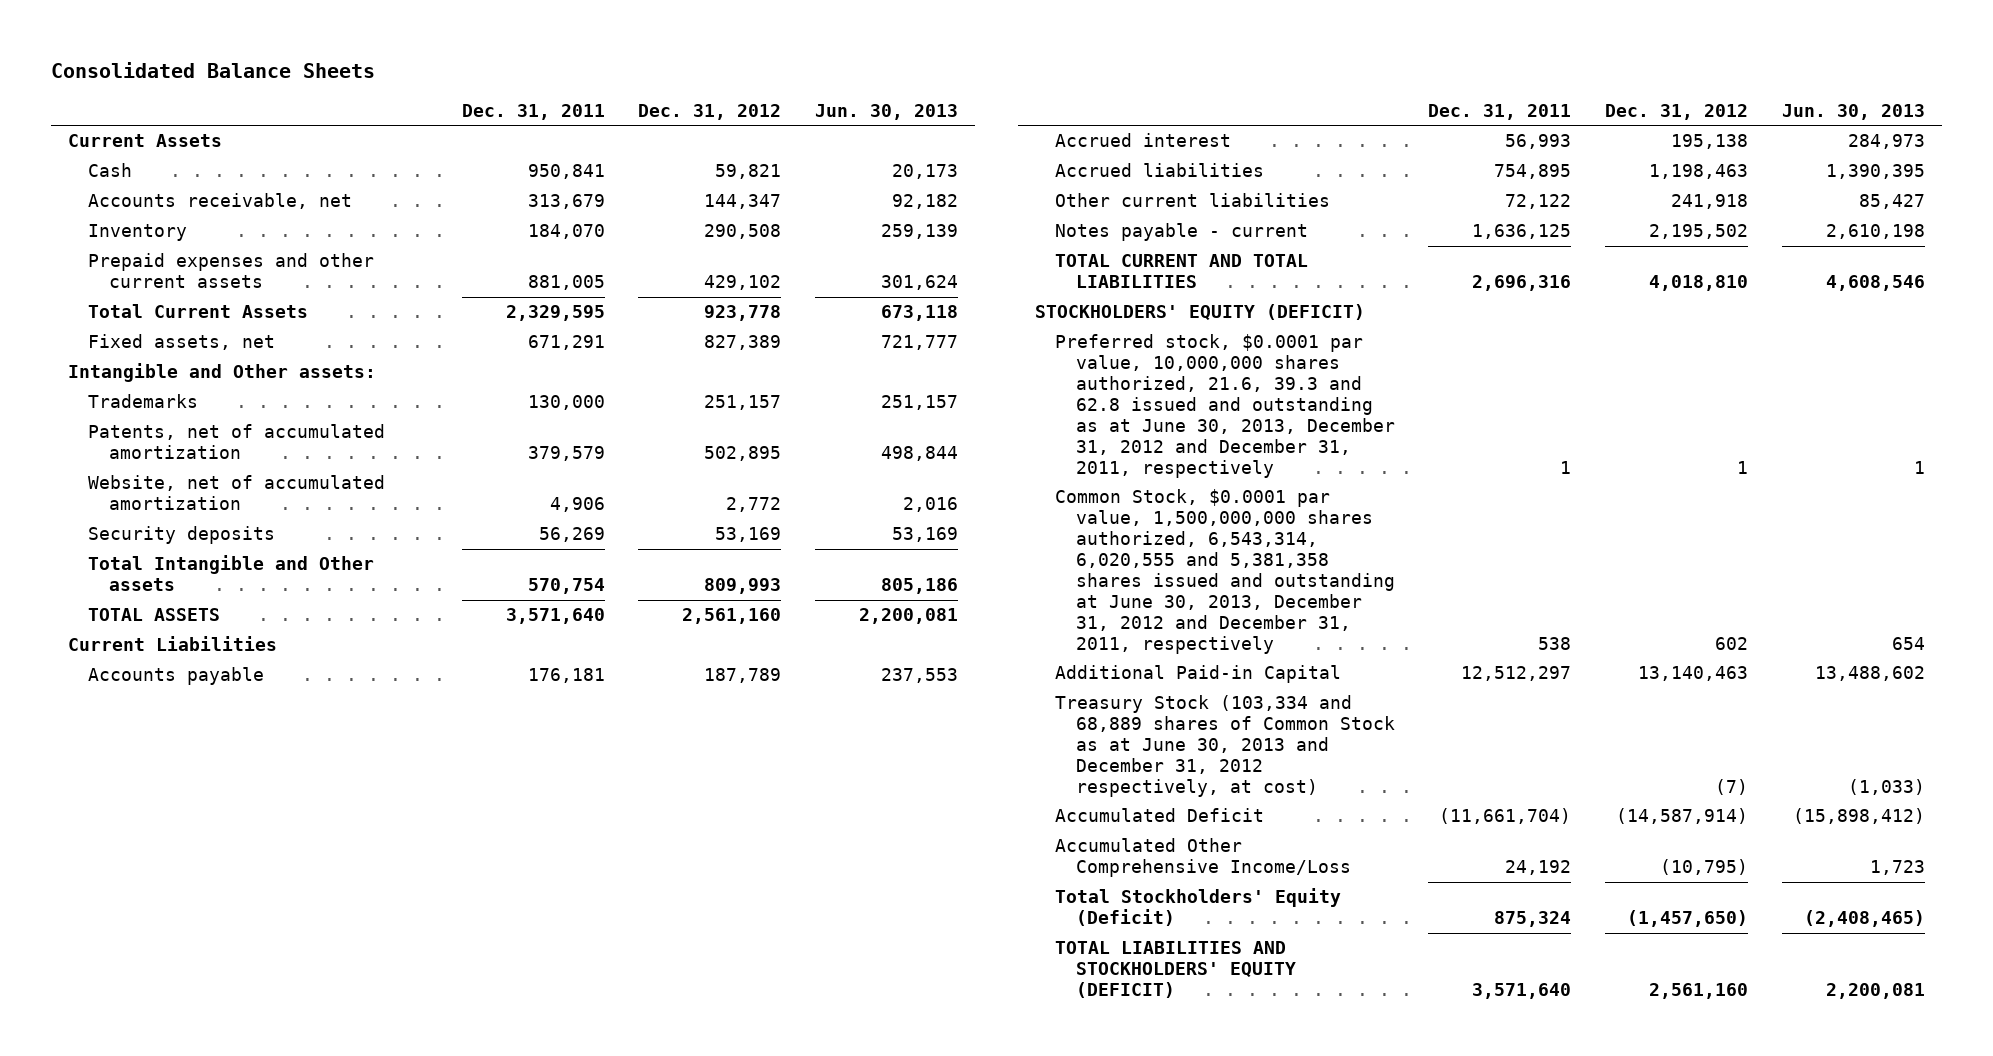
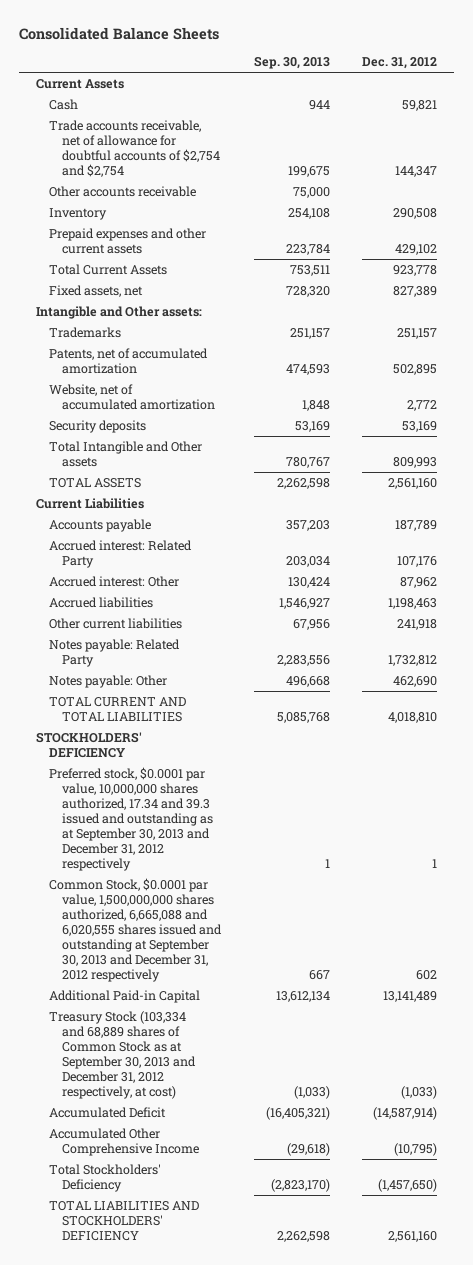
- | Dec. 31, 2011 | Dec. 31, 2012 | Jun. 30, 2013
+ | Sep. 30, 2013 | Dec. 31, 2012
- Accounts receivable, net | 313,679 | 144,347 | 92,182
+ Trade accounts receivable, net of allowance for doubtful accounts of $2,754 and $2,754 | 199,675 | 144,347
+ Other accounts receivable | 75,000 |
- Accrued interest | 56,993 | 195,138 | 284,973
+ Accrued interest: Related Party | 203,034 | 107,176
+ Accrued interest: Other | 130,424 | 87,962
- Notes payable - current | 1,636,125 | 2,195,502 | 2,610,198
+ Notes payable: Related Party | 2,283,556 | 1,732,812
+ Notes payable: Other | 496,668 | 462,690
- STOCKHOLDERS' EQUITY (DEFICIT)
- Preferred stock, $0.0001 par value, 10,000,000 shares authorized, 21.6, 39.3 and 62.8 issued and outstanding as at June 30, 2013, December 31, 2012 and December 31, 2011, respectively | 1 | 1 | 1
- Common Stock, $0.0001 par value, 1,500,000,000 shares authorized, 6,543,314, 6,020,555 and 5,381,358 shares issued and outstanding at June 30, 2013, December 31, 2012 and December 31, 2011, respectively | 538 | 602 | 654
- Additional Paid-in Capital | 12,512,297 | 13,140,463 | 13,488,602
- Treasury Stock (103,334 and 68,889 shares of Common Stock as at June 30, 2013 and December 31, 2012 respectively, at cost) | | (7) | (1,033)
+ STOCKHOLDERS' DEFICIENCY
+ Preferred stock, $0.0001 par value, 10,000,000 shares authorized, 17.34 and 39.3 issued and outstanding as at September 30, 2013 and December 31, 2012 respectively | 1 | 1
+ Common Stock, $0.0001 par value, 1,500,000,000 shares authorized, 6,665,088 and 6,020,555 shares issued and outstanding at September 30, 2013 and December 31, 2012 respectively | 667 | 602
+ Additional Paid-in Capital | 13,612,134 | 13,141,489
+ Treasury Stock (103,334 and 68,889 shares of Common Stock as at September 30, 2013 and December 31, 2012 respectively, at cost) | (1,033) | (1,033)
- Accumulated Other Comprehensive Income/Loss | 24,192 | (10,795) | 1,723
- Total Stockholders' Equity (Deficit) | 875,324 | (1,457,650) | (2,408,465)
- TOTAL LIABILITIES AND STOCKHOLDERS' EQUITY (DEFICIT) | 3,571,640 | 2,561,160 | 2,200,081
+ Accumulated Other Comprehensive Income | (29,618) | (10,795)
+ Total Stockholders' Deficiency | (2,823,170) | (1,457,650)
+ TOTAL LIABILITIES AND STOCKHOLDERS' DEFICIENCY | 2,262,598 | 2,561,160

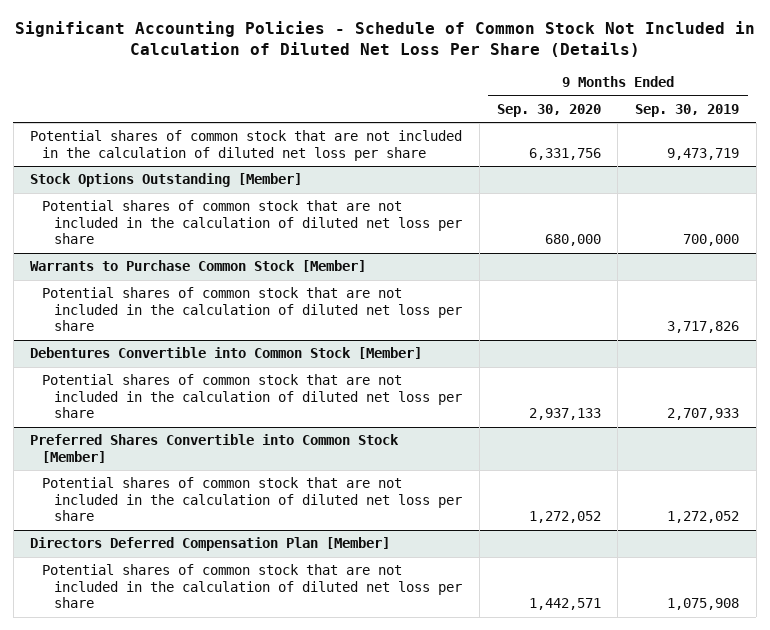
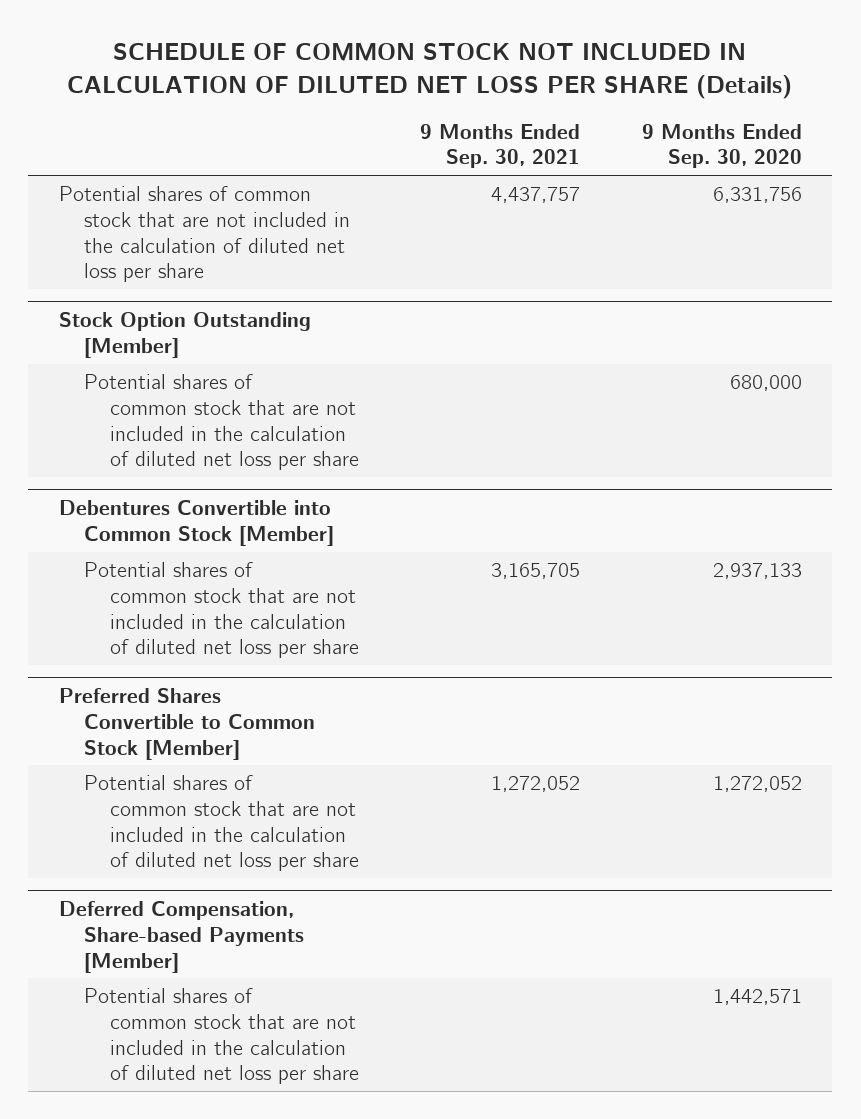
- Significant Accounting Policies - Schedule of Common Stock Not Included in Calculation of Diluted Net Loss Per Share (Details)
+ SCHEDULE OF COMMON STOCK NOT INCLUDED IN CALCULATION OF DILUTED NET LOSS PER SHARE (Details)
- | 9 Months Ended Sep. 30, 2020 | 9 Months Ended Sep. 30, 2019
+ | 9 Months Ended Sep. 30, 2021 | 9 Months Ended Sep. 30, 2020
- Stock Options Outstanding [Member]
+ Stock Option Outstanding [Member]
- Warrants to Purchase Common Stock [Member]
- Potential shares of common stock that are not included in the calculation of diluted net loss per share | | 3,717,826
- Preferred Shares Convertible into Common Stock [Member]
+ Preferred Shares Convertible to Common Stock [Member]
- Directors Deferred Compensation Plan [Member]
+ Deferred Compensation, Share-based Payments [Member]

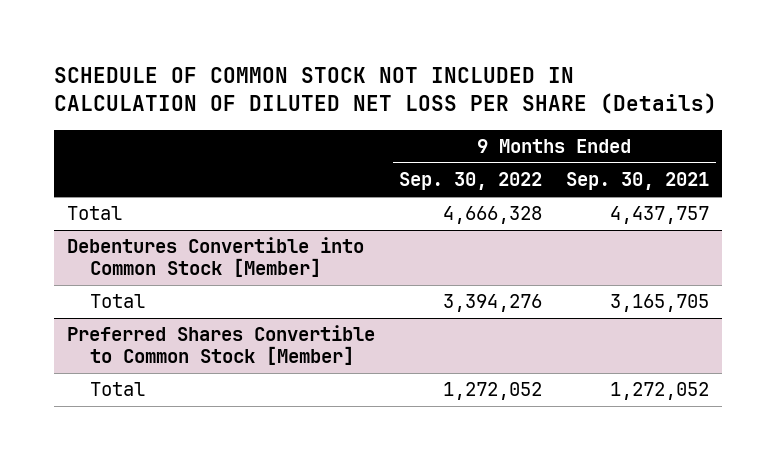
- | 9 Months Ended Sep. 30, 2021 | 9 Months Ended Sep. 30, 2020
+ | 9 Months Ended Sep. 30, 2022 | 9 Months Ended Sep. 30, 2021
- Potential shares of common stock that are not included in the calculation of diluted net loss per share | 4,437,757 | 6,331,756
- Stock Option Outstanding [Member]
- Potential shares of common stock that are not included in the calculation of diluted net loss per share | | 680,000
+ Total | 4,666,328 | 4,437,757
@ Debentures Convertible into Common Stock [Member]
- Potential shares of common stock that are not included in the calculation of diluted net loss per share | 3,165,705 | 2,937,133
+ Total | 3,394,276 | 3,165,705
@ Preferred Shares Convertible to Common Stock [Member]
- Potential shares of common stock that are not included in the calculation of diluted net loss per share | 1,272,052 | 1,272,052
- Deferred Compensation, Share-based Payments [Member]
- Potential shares of common stock that are not included in the calculation of diluted net loss per share | | 1,442,571
@ Preferred Shares Convertible to Common Stock [Member]
+ Total | 1,272,052 | 1,272,052

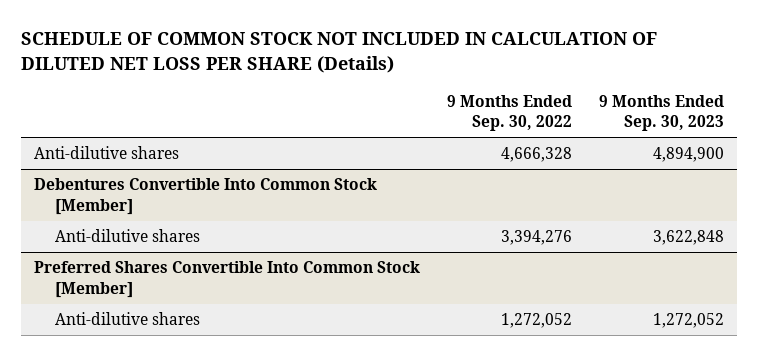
- | 9 Months Ended Sep. 30, 2022 | 9 Months Ended Sep. 30, 2021
+ | 9 Months Ended Sep. 30, 2022 | 9 Months Ended Sep. 30, 2023
- Total | 4,666,328 | 4,437,757
- Debentures Convertible into Common Stock [Member]
- Total | 3,394,276 | 3,165,705
- Preferred Shares Convertible to Common Stock [Member]
- Total | 1,272,052 | 1,272,052
+ Anti-dilutive shares | 4,666,328 | 4,894,900
+ Debentures Convertible Into Common Stock [Member]
+ Anti-dilutive shares | 3,394,276 | 3,622,848
+ Preferred Shares Convertible Into Common Stock [Member]
+ Anti-dilutive shares | 1,272,052 | 1,272,052

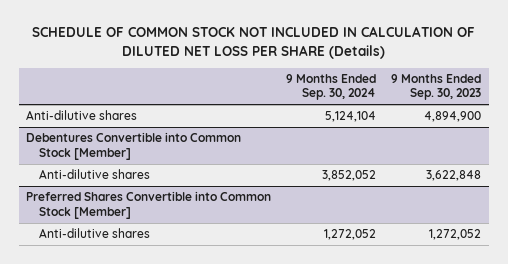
- | 9 Months Ended Sep. 30, 2022 | 9 Months Ended Sep. 30, 2023
+ | 9 Months Ended Sep. 30, 2024 | 9 Months Ended Sep. 30, 2023
- Debentures Convertible Into Common Stock [Member]
+ Debentures Convertible into Common Stock [Member]
- Preferred Shares Convertible Into Common Stock [Member]
+ Preferred Shares Convertible into Common Stock [Member]

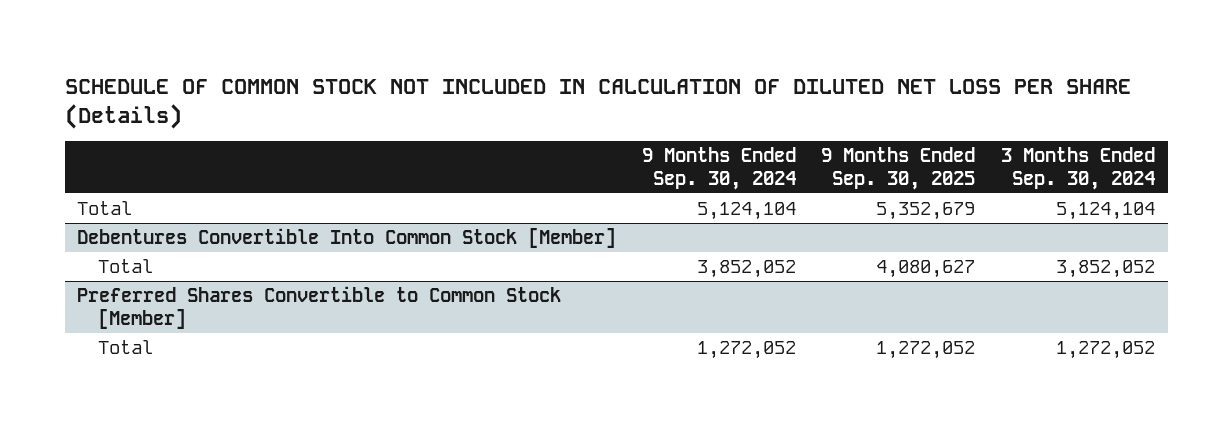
- | 9 Months Ended Sep. 30, 2024 | 9 Months Ended Sep. 30, 2023
+ | 9 Months Ended Sep. 30, 2024 | 9 Months Ended Sep. 30, 2025 | 3 Months Ended Sep. 30, 2024
- Anti-dilutive shares | 5,124,104 | 4,894,900
- Debentures Convertible into Common Stock [Member]
- Anti-dilutive shares | 3,852,052 | 3,622,848
- Preferred Shares Convertible into Common Stock [Member]
- Anti-dilutive shares | 1,272,052 | 1,272,052
+ Total | 5,124,104 | 5,352,679 | 5,124,104
+ Debentures Convertible Into Common Stock [Member]
+ Total | 3,852,052 | 4,080,627 | 3,852,052
+ Preferred Shares Convertible to Common Stock [Member]
+ Total | 1,272,052 | 1,272,052 | 1,272,052

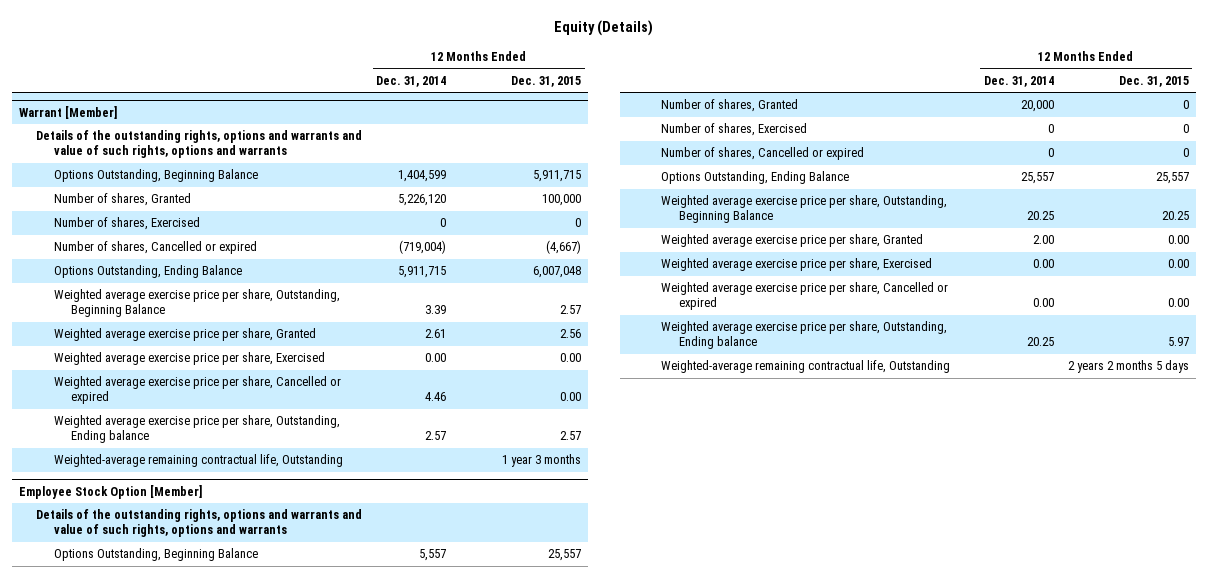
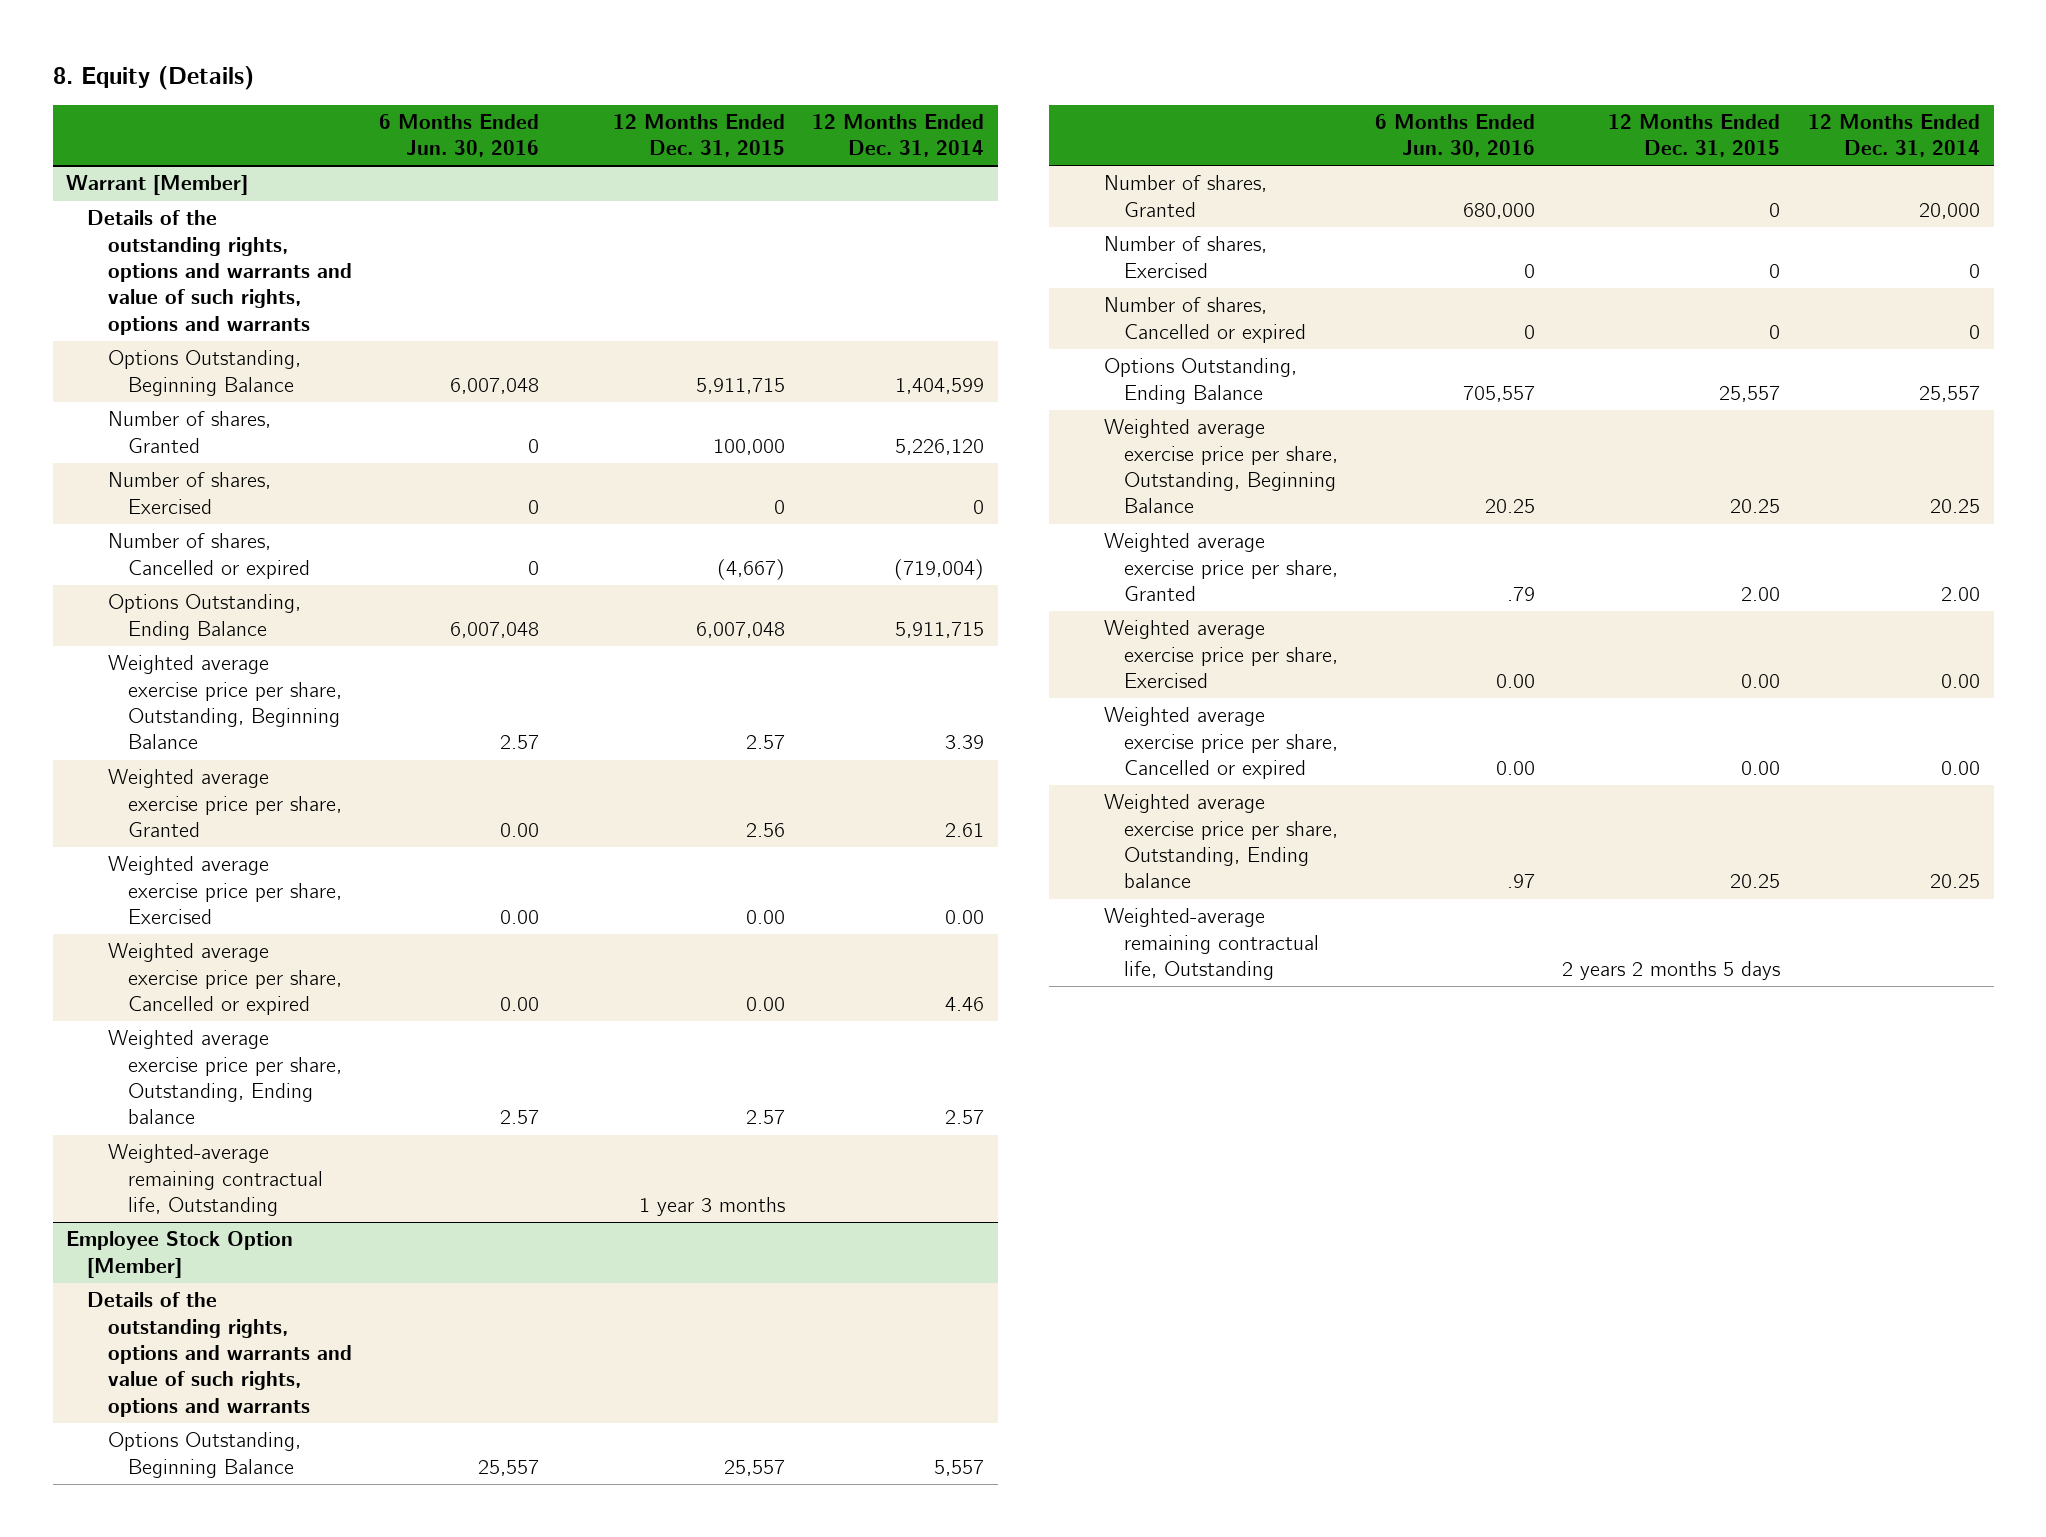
- Equity (Details)
+ 8. Equity (Details)
- | 12 Months Ended Dec. 31, 2014 | 12 Months Ended Dec. 31, 2015
+ | 6 Months Ended Jun. 30, 2016 | 12 Months Ended Dec. 31, 2015 | 12 Months Ended Dec. 31, 2014
@ Employee Stock Option [Member]
- Weighted average exercise price per share, Granted | 2.00 | 0.00
+ Weighted average exercise price per share, Granted | .79 | 2.00 | 2.00
- Weighted average exercise price per share, Outstanding, Ending balance | 20.25 | 5.97
+ Weighted average exercise price per share, Outstanding, Ending balance | .97 | 20.25 | 20.25

